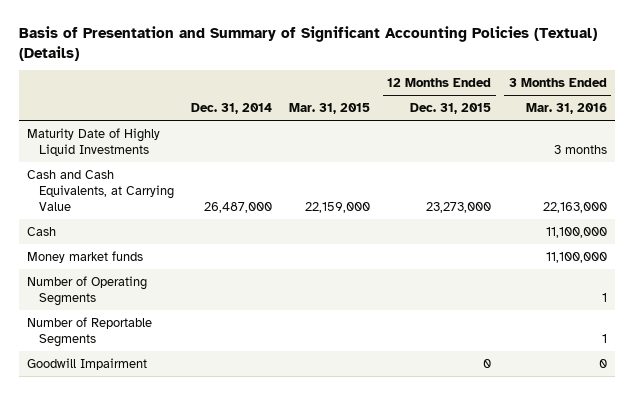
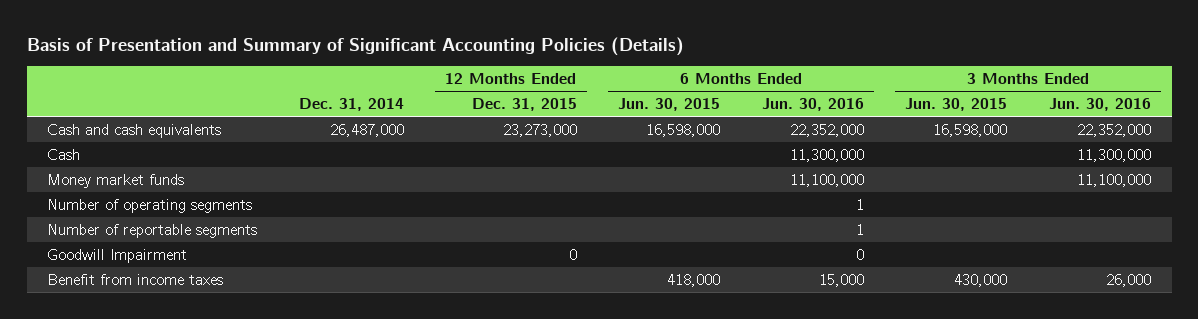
- Basis of Presentation and Summary of Significant Accounting Policies (Textual) (Details)
+ Basis of Presentation and Summary of Significant Accounting Policies (Details)
- | Dec. 31, 2014 | Mar. 31, 2015 | 12 Months Ended Dec. 31, 2015 | 3 Months Ended Mar. 31, 2016
+ | Dec. 31, 2014 | 12 Months Ended Dec. 31, 2015 | 6 Months Ended Jun. 30, 2015 | 6 Months Ended Jun. 30, 2016 | 3 Months Ended Jun. 30, 2015 | 3 Months Ended Jun. 30, 2016
- Maturity Date of Highly Liquid Investments | | | | 3 months
- Cash and Cash Equivalents, at Carrying Value | 26,487,000 | 22,159,000 | 23,273,000 | 22,163,000
+ Cash and cash equivalents | 26,487,000 | 23,273,000 | 16,598,000 | 22,352,000 | 16,598,000 | 22,352,000
- Number of Operating Segments | | | | 1
- Number of Reportable Segments | | | | 1
+ Number of operating segments | | | | 1 | |
+ Number of reportable segments | | | | 1 | |
+ Benefit from income taxes | | | 418,000 | 15,000 | 430,000 | 26,000

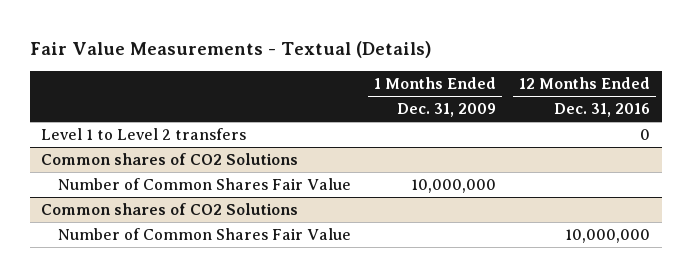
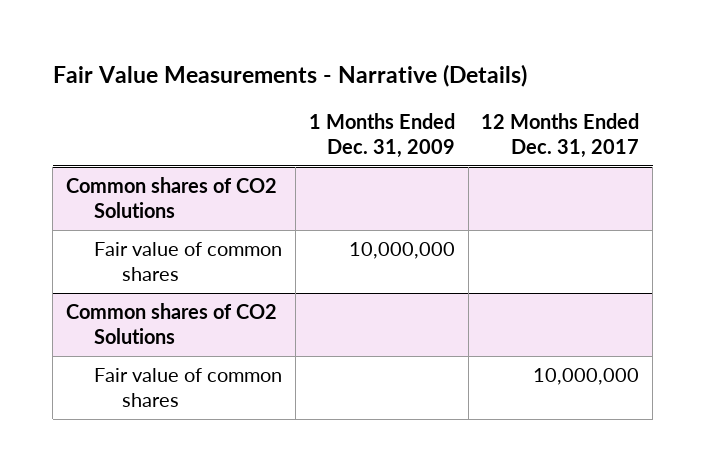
- Fair Value Measurements - Textual (Details)
+ Fair Value Measurements - Narrative (Details)
- | 1 Months Ended Dec. 31, 2009 | 12 Months Ended Dec. 31, 2016
+ | 1 Months Ended Dec. 31, 2009 | 12 Months Ended Dec. 31, 2017
- Level 1 to Level 2 transfers | | 0
@ Common shares of CO2 Solutions
- Number of Common Shares Fair Value | 10,000,000 |
+ Fair value of common shares | 10,000,000 |
- Number of Common Shares Fair Value | | 10,000,000
+ Fair value of common shares | | 10,000,000

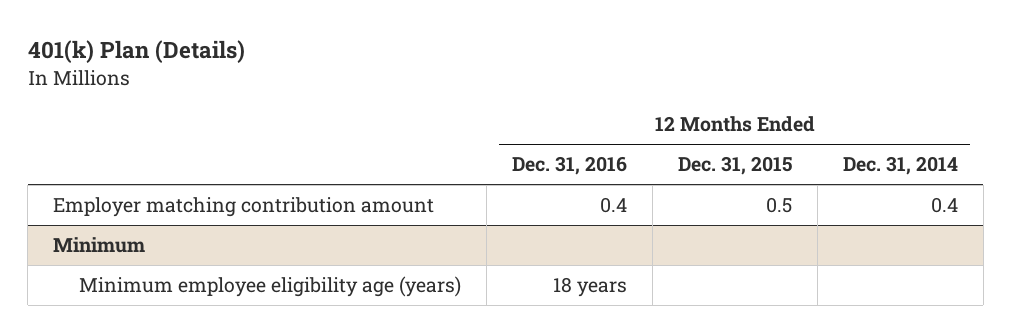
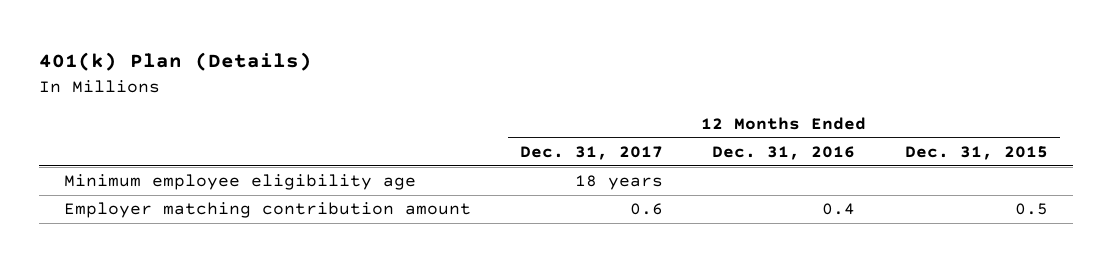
- | 12 Months Ended Dec. 31, 2016 | 12 Months Ended Dec. 31, 2015 | 12 Months Ended Dec. 31, 2014
+ | 12 Months Ended Dec. 31, 2017 | 12 Months Ended Dec. 31, 2016 | 12 Months Ended Dec. 31, 2015
+ Minimum employee eligibility age | 18 years | |
- Minimum
- Minimum employee eligibility age (years) | 18 years | |

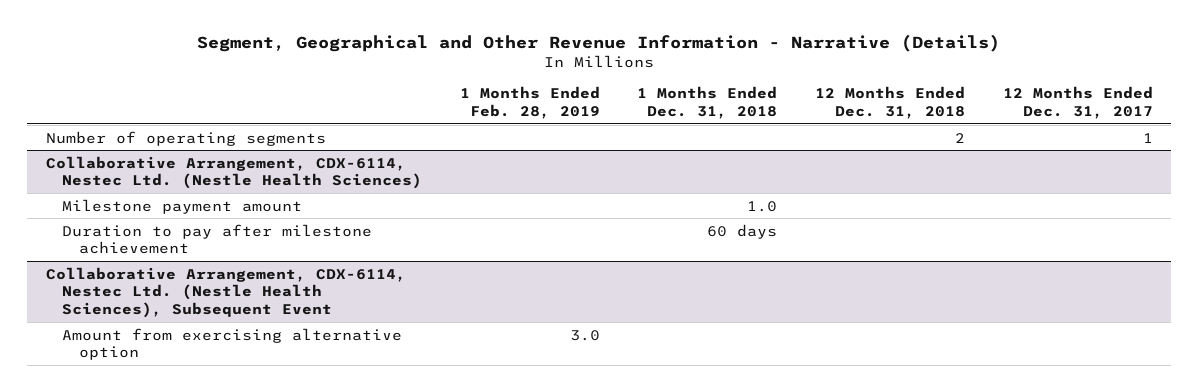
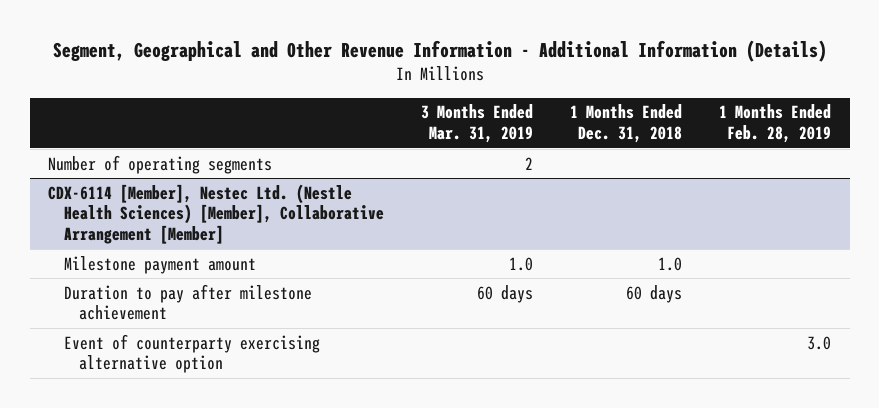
- Segment, Geographical and Other Revenue Information - Narrative (Details)
+ Segment, Geographical and Other Revenue Information - Additional Information (Details)
- | 1 Months Ended Feb. 28, 2019 | 1 Months Ended Dec. 31, 2018 | 12 Months Ended Dec. 31, 2018 | 12 Months Ended Dec. 31, 2017
+ | 3 Months Ended Mar. 31, 2019 | 1 Months Ended Dec. 31, 2018 | 1 Months Ended Feb. 28, 2019
- Collaborative Arrangement, CDX-6114, Nestec Ltd. (Nestle Health Sciences)
+ CDX-6114 [Member], Nestec Ltd. (Nestle Health Sciences) [Member], Collaborative Arrangement [Member]
- Collaborative Arrangement, CDX-6114, Nestec Ltd. (Nestle Health Sciences), Subsequent Event
- Amount from exercising alternative option | 3.0 | | |
+ Event of counterparty exercising alternative option | | | 3.0

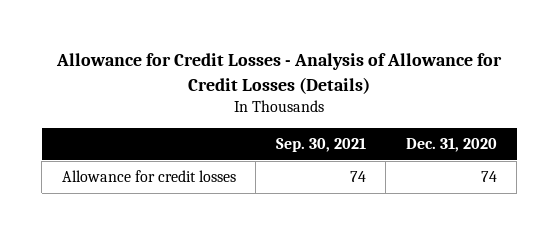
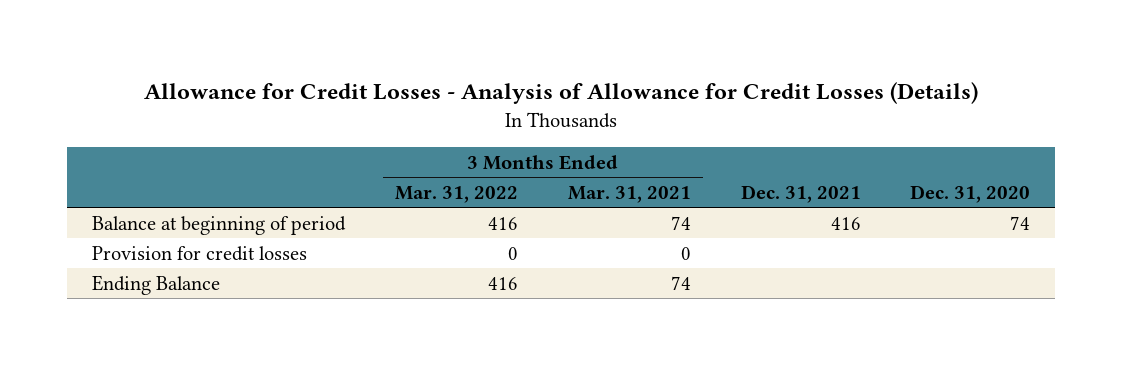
- | Sep. 30, 2021 | Dec. 31, 2020
+ | 3 Months Ended Mar. 31, 2022 | 3 Months Ended Mar. 31, 2021 | Dec. 31, 2021 | Dec. 31, 2020
- Allowance for credit losses | 74 | 74
+ Balance at beginning of period | 416 | 74 | 416 | 74
+ Provision for credit losses | 0 | 0 | |
+ Ending Balance | 416 | 74 | |

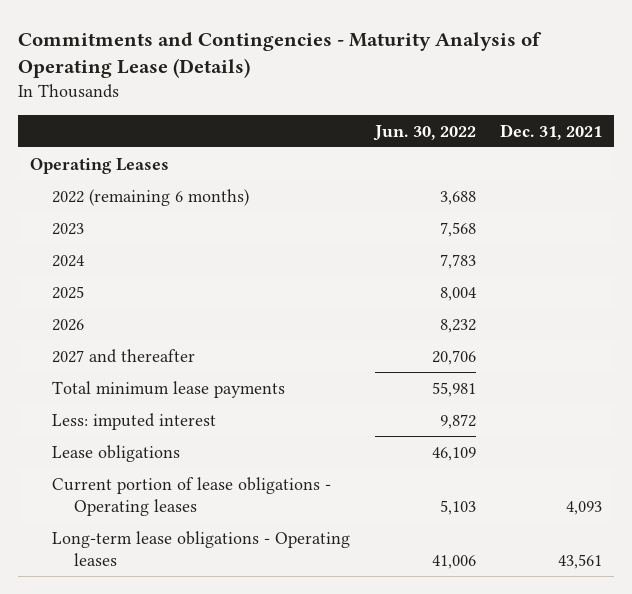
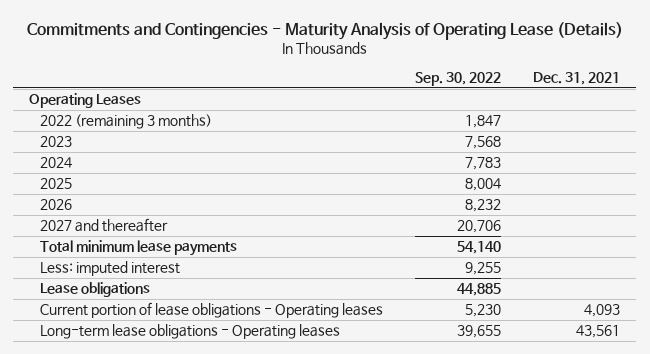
- | Jun. 30, 2022 | Dec. 31, 2021
+ | Sep. 30, 2022 | Dec. 31, 2021
- 2022 (remaining 6 months) | 3,688 |
+ 2022 (remaining 3 months) | 1,847 |

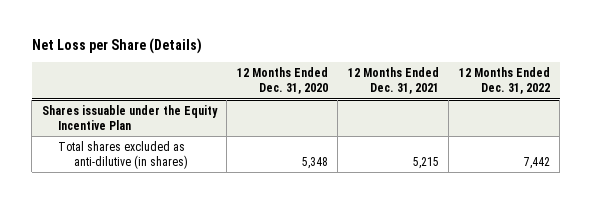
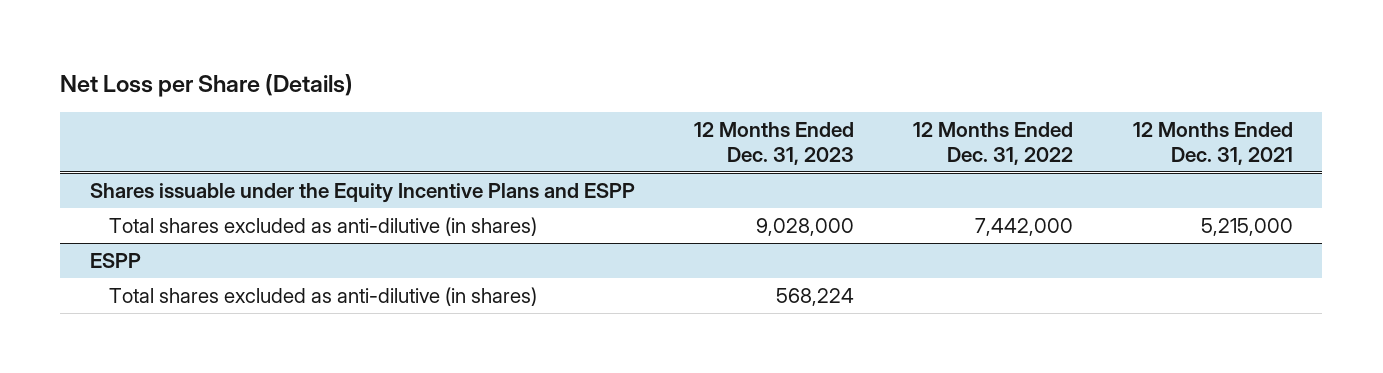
- | 12 Months Ended Dec. 31, 2020 | 12 Months Ended Dec. 31, 2021 | 12 Months Ended Dec. 31, 2022
+ | 12 Months Ended Dec. 31, 2023 | 12 Months Ended Dec. 31, 2022 | 12 Months Ended Dec. 31, 2021
- Shares issuable under the Equity Incentive Plan
- Total shares excluded as anti-dilutive (in shares) | 5,348 | 5,215 | 7,442
+ Shares issuable under the Equity Incentive Plans and ESPP
+ Total shares excluded as anti-dilutive (in shares) | 9,028,000 | 7,442,000 | 5,215,000
+ ESPP
+ Total shares excluded as anti-dilutive (in shares) | 568,224 | |

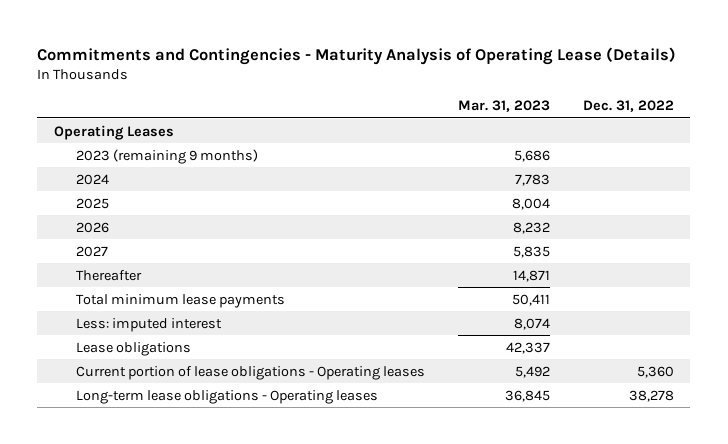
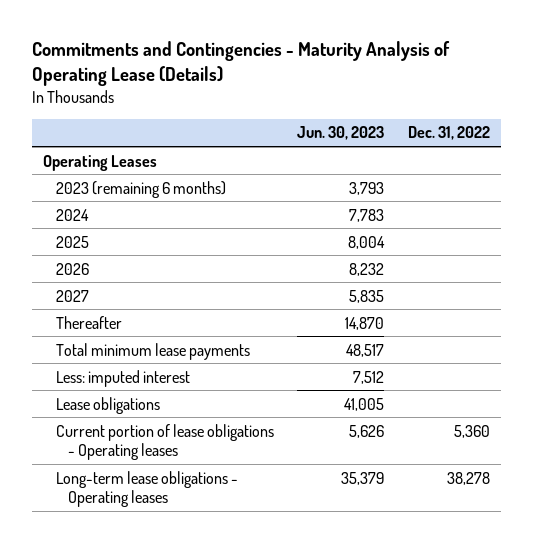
- | Mar. 31, 2023 | Dec. 31, 2022
+ | Jun. 30, 2023 | Dec. 31, 2022
- 2023 (remaining 9 months) | 5,686 |
+ 2023 (remaining 6 months) | 3,793 |

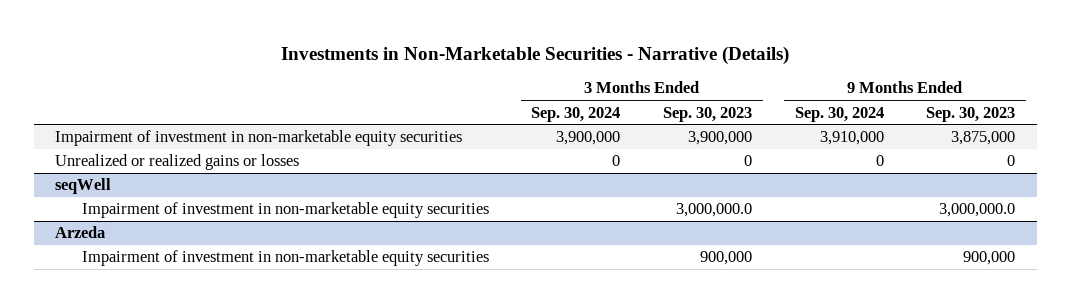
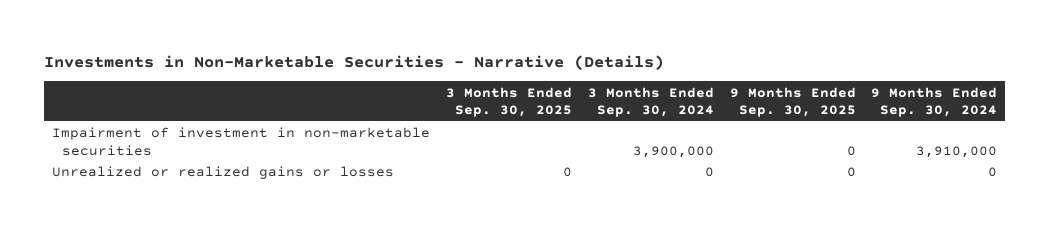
- | 3 Months Ended Sep. 30, 2024 | 3 Months Ended Sep. 30, 2023 | 9 Months Ended Sep. 30, 2024 | 9 Months Ended Sep. 30, 2023
+ | 3 Months Ended Sep. 30, 2025 | 3 Months Ended Sep. 30, 2024 | 9 Months Ended Sep. 30, 2025 | 9 Months Ended Sep. 30, 2024
- Impairment of investment in non-marketable equity securities | 3,900,000 | 3,900,000 | 3,910,000 | 3,875,000
+ Impairment of investment in non-marketable securities | | 3,900,000 | 0 | 3,910,000
- seqWell
- Impairment of investment in non-marketable equity securities | | 3,000,000.0 | | 3,000,000.0
- Arzeda
- Impairment of investment in non-marketable equity securities | | 900,000 | | 900,000

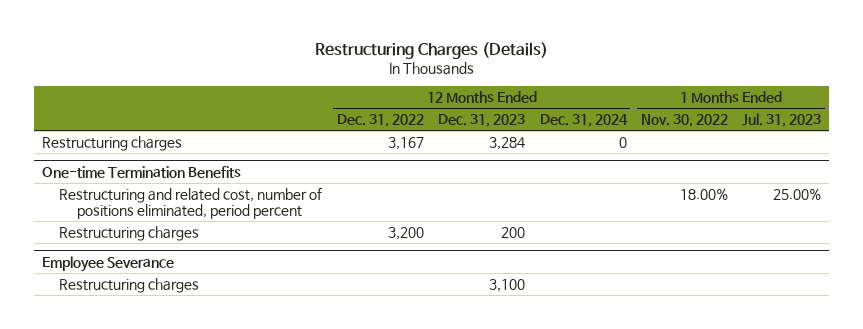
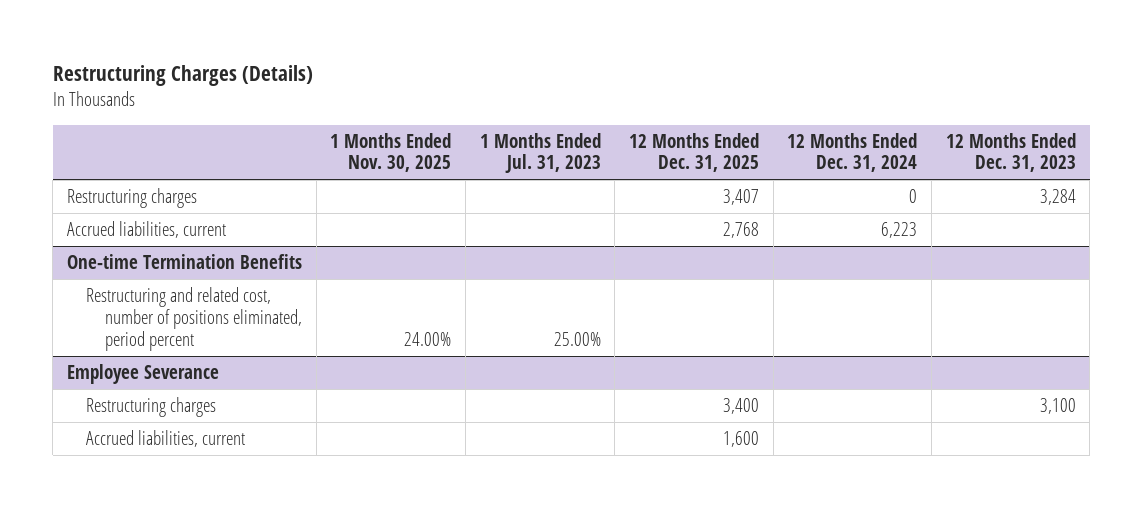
- | 12 Months Ended Dec. 31, 2022 | 12 Months Ended Dec. 31, 2023 | 12 Months Ended Dec. 31, 2024 | 1 Months Ended Nov. 30, 2022 | 1 Months Ended Jul. 31, 2023
+ | 1 Months Ended Nov. 30, 2025 | 1 Months Ended Jul. 31, 2023 | 12 Months Ended Dec. 31, 2025 | 12 Months Ended Dec. 31, 2024 | 12 Months Ended Dec. 31, 2023
+ Accrued liabilities, current | | | 2,768 | 6,223 |
@ One-time Termination Benefits
- Restructuring charges | 3,200 | 200 | | |
@ Employee Severance
+ Accrued liabilities, current | | | 1,600 | |

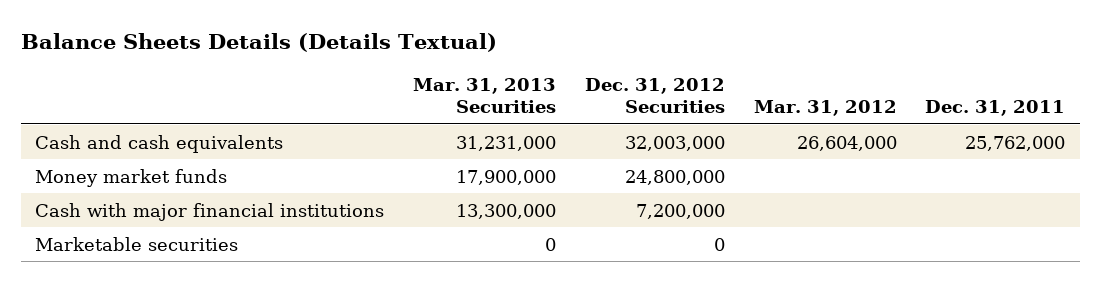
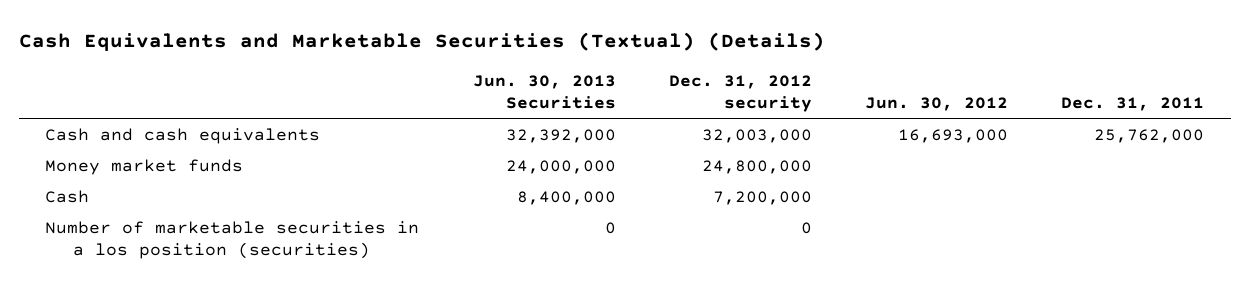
- Balance Sheets Details (Details Textual)
+ Cash Equivalents and Marketable Securities (Textual) (Details)
- | Mar. 31, 2013 Securities | Dec. 31, 2012 Securities | Mar. 31, 2012 | Dec. 31, 2011
+ | Jun. 30, 2013 Securities | Dec. 31, 2012 security | Jun. 30, 2012 | Dec. 31, 2011
- Cash with major financial institutions | 13,300,000 | 7,200,000 | |
- Marketable securities | 0 | 0 | |
+ Cash | 8,400,000 | 7,200,000 | |
+ Number of marketable securities in a los position (securities) | 0 | 0 | |

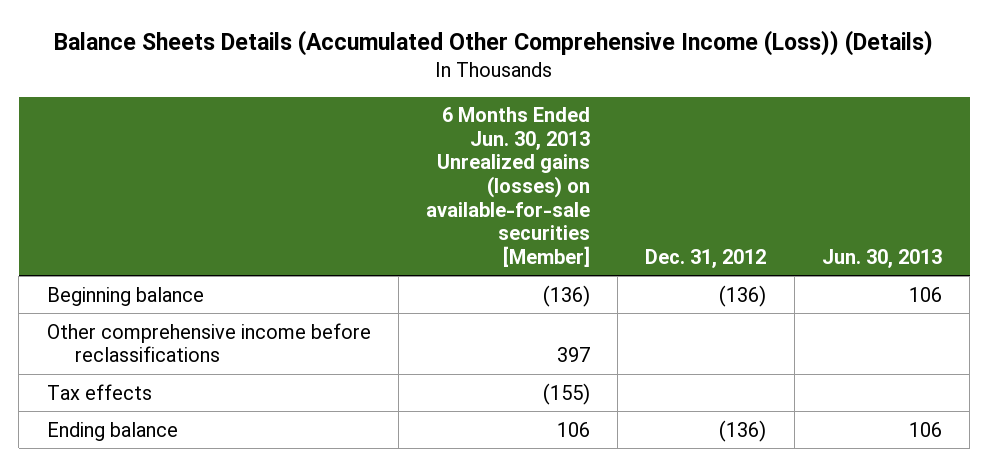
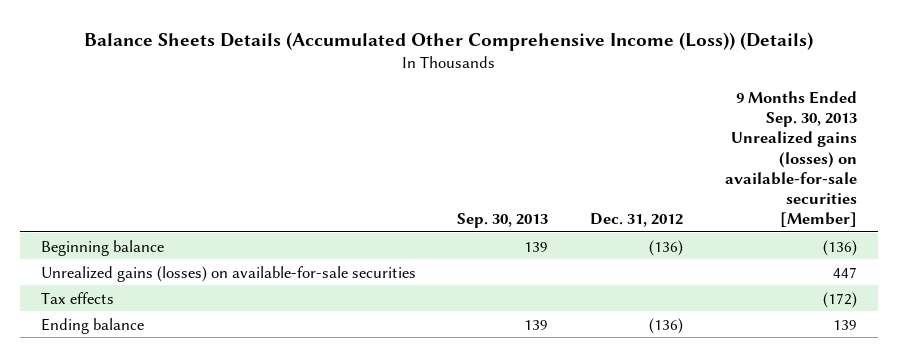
- | 6 Months Ended Jun. 30, 2013 Unrealized gains (losses) on available-for-sale securities [Member] | Dec. 31, 2012 | Jun. 30, 2013
+ | Sep. 30, 2013 | Dec. 31, 2012 | 9 Months Ended Sep. 30, 2013 Unrealized gains (losses) on available-for-sale securities [Member]
- Other comprehensive income before reclassifications | 397 | |
+ Unrealized gains (losses) on available-for-sale securities | | | 447

